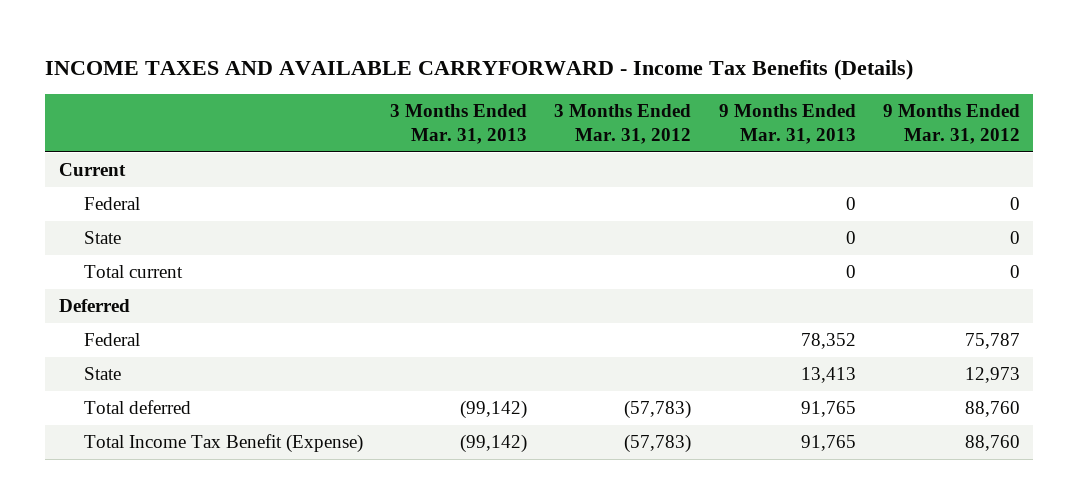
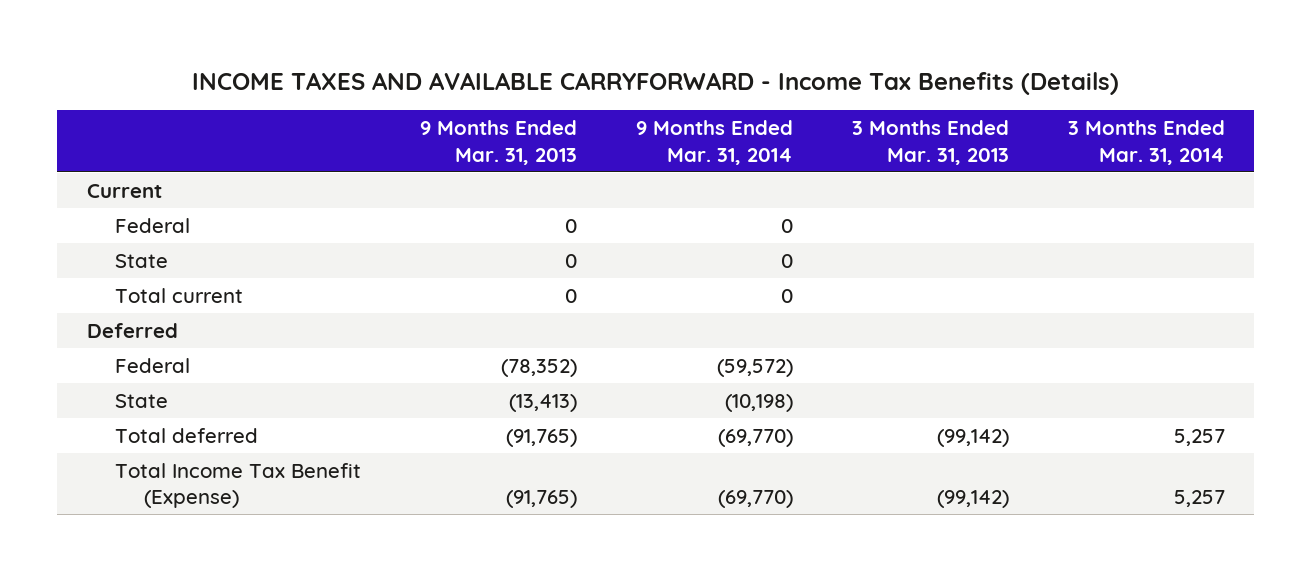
- | 3 Months Ended Mar. 31, 2013 | 3 Months Ended Mar. 31, 2012 | 9 Months Ended Mar. 31, 2013 | 9 Months Ended Mar. 31, 2012
+ | 9 Months Ended Mar. 31, 2013 | 9 Months Ended Mar. 31, 2014 | 3 Months Ended Mar. 31, 2013 | 3 Months Ended Mar. 31, 2014
- Federal | | | 78,352 | 75,787
- State | | | 13,413 | 12,973
- Total deferred | (99,142) | (57,783) | 91,765 | 88,760
- Total Income Tax Benefit (Expense) | (99,142) | (57,783) | 91,765 | 88,760
+ Federal | (78,352) | (59,572) | |
+ State | (13,413) | (10,198) | |
+ Total deferred | (91,765) | (69,770) | (99,142) | 5,257
+ Total Income Tax Benefit (Expense) | (91,765) | (69,770) | (99,142) | 5,257

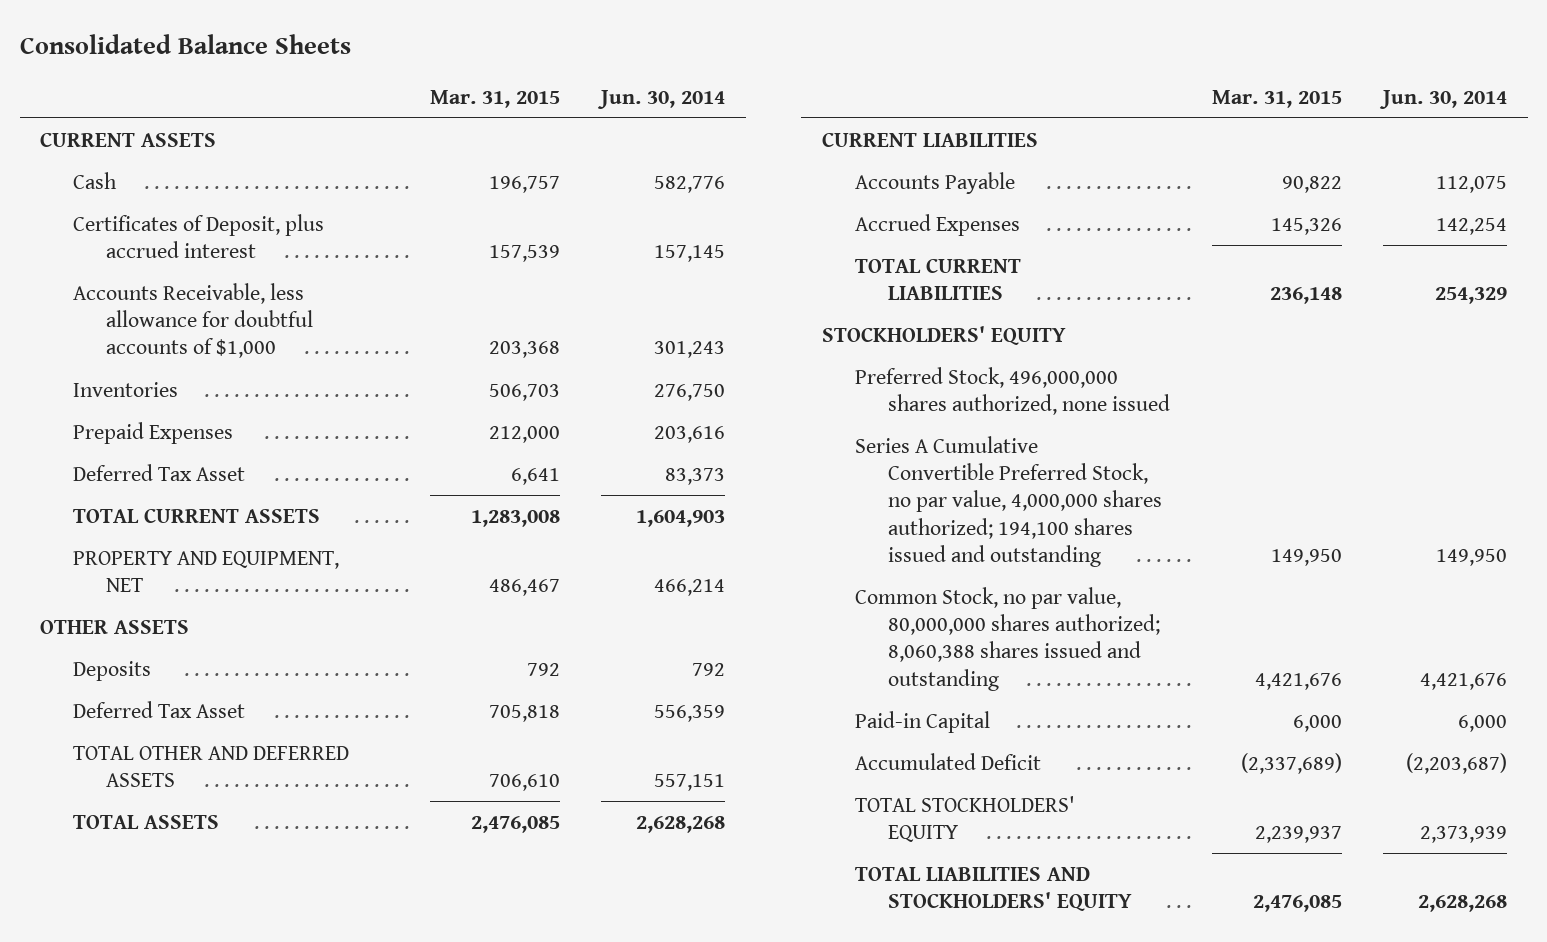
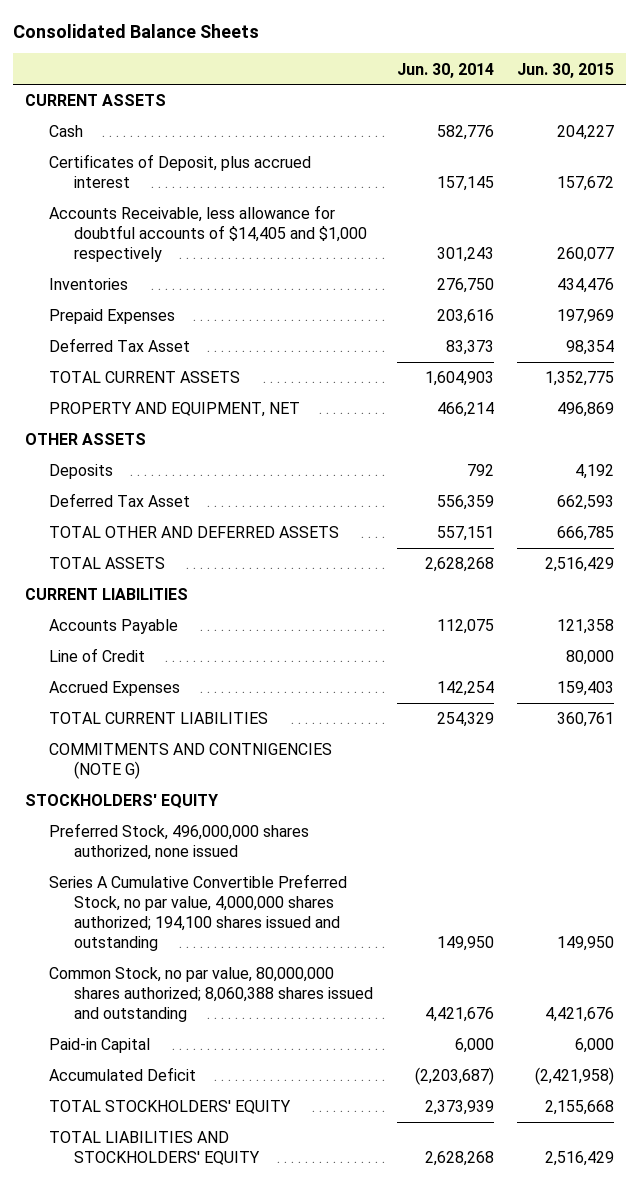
- | Mar. 31, 2015 | Jun. 30, 2014
+ | Jun. 30, 2014 | Jun. 30, 2015
- Accounts Receivable, less allowance for doubtful accounts of $1,000 | 203,368 | 301,243
+ Accounts Receivable, less allowance for doubtful accounts of $14,405 and $1,000 respectively | 301,243 | 260,077
+ Line of Credit | | 80,000
+ COMMITMENTS AND CONTNIGENCIES (NOTE G)

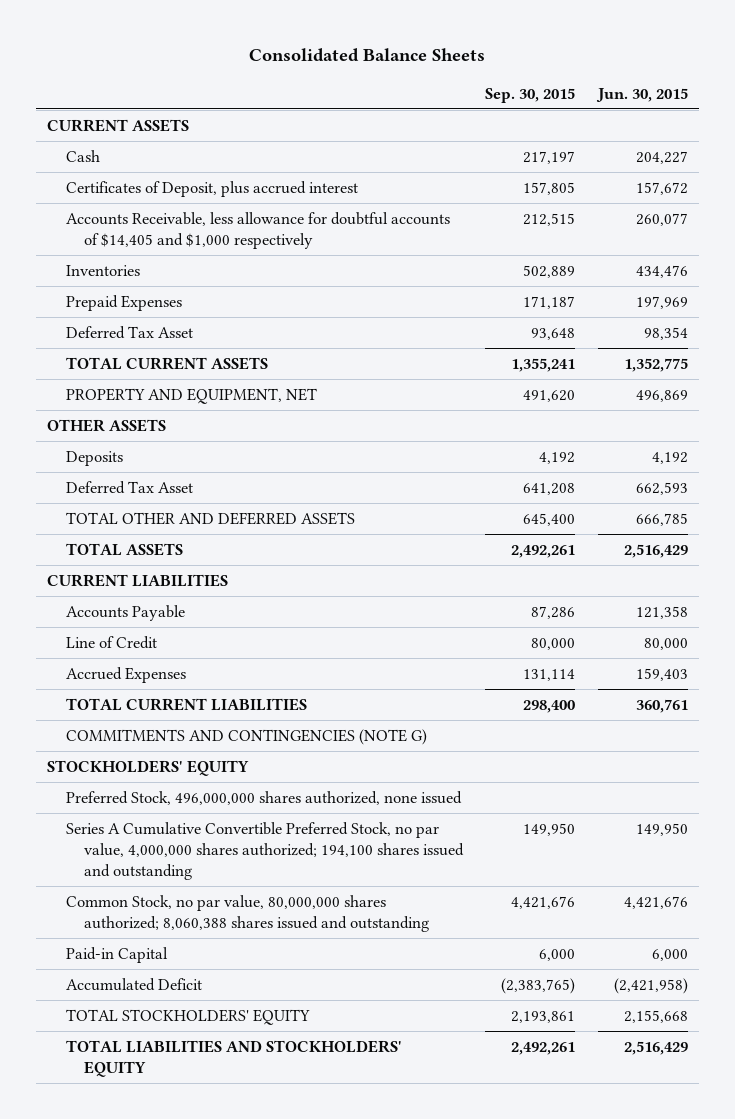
- | Jun. 30, 2014 | Jun. 30, 2015
+ | Sep. 30, 2015 | Jun. 30, 2015
- COMMITMENTS AND CONTNIGENCIES (NOTE G)
+ COMMITMENTS AND CONTINGENCIES (NOTE G)

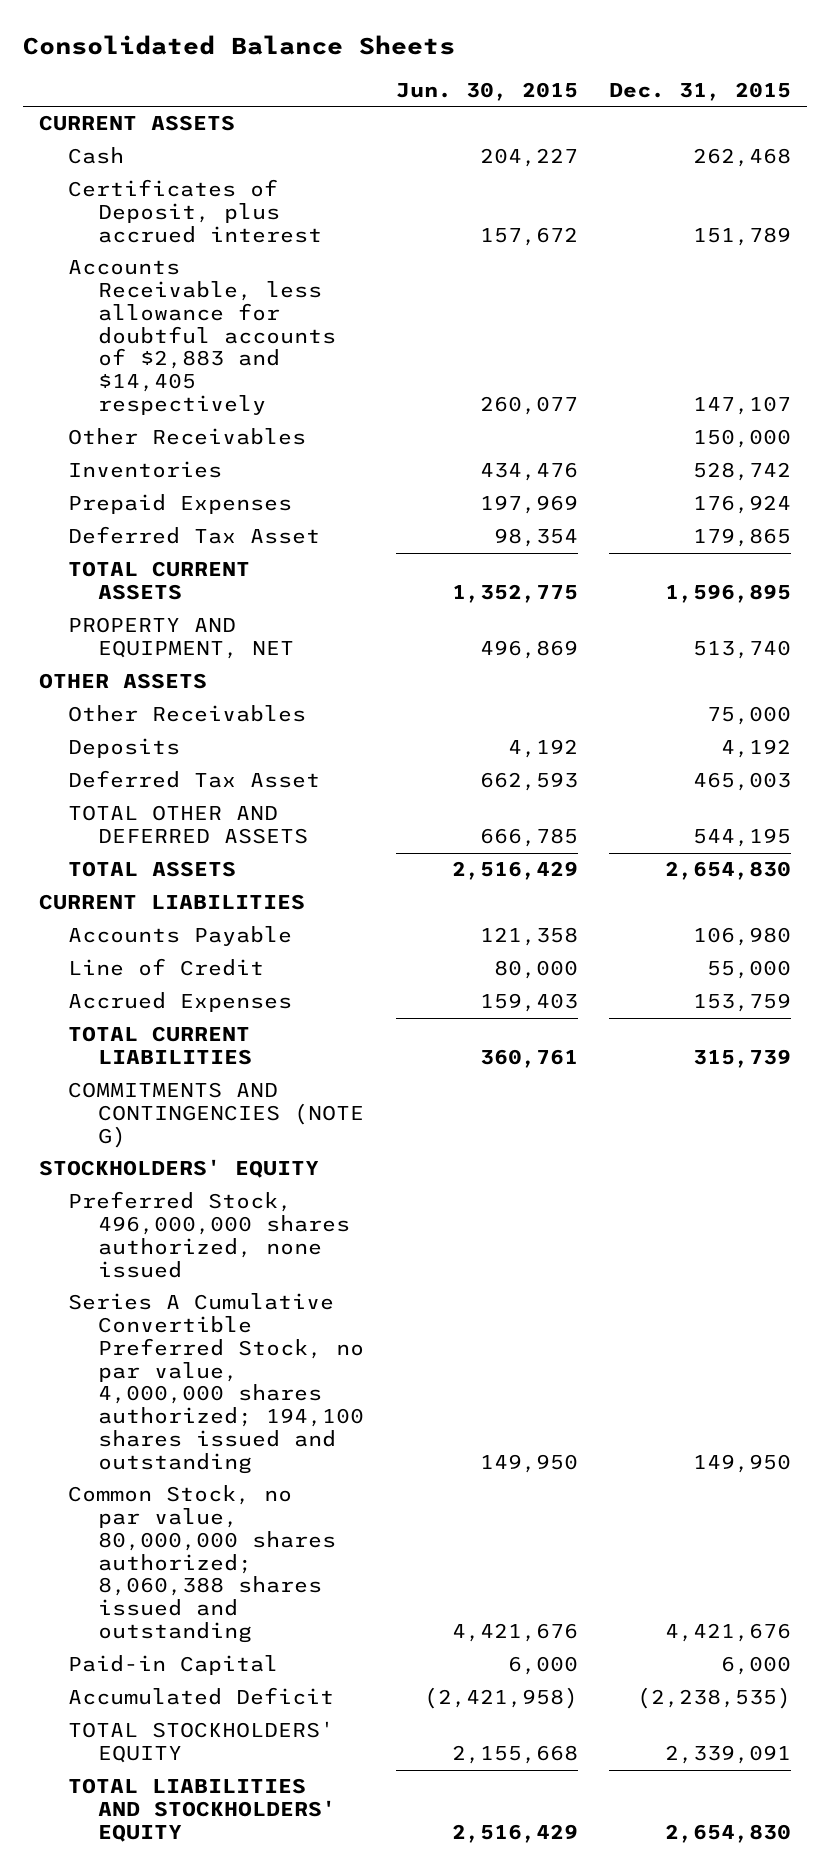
- | Sep. 30, 2015 | Jun. 30, 2015
+ | Jun. 30, 2015 | Dec. 31, 2015
- Accounts Receivable, less allowance for doubtful accounts of $14,405 and $1,000 respectively | 212,515 | 260,077
+ Accounts Receivable, less allowance for doubtful accounts of $2,883 and $14,405 respectively | 260,077 | 147,107
+ Other Receivables | | 150,000
+ Other Receivables | | 75,000

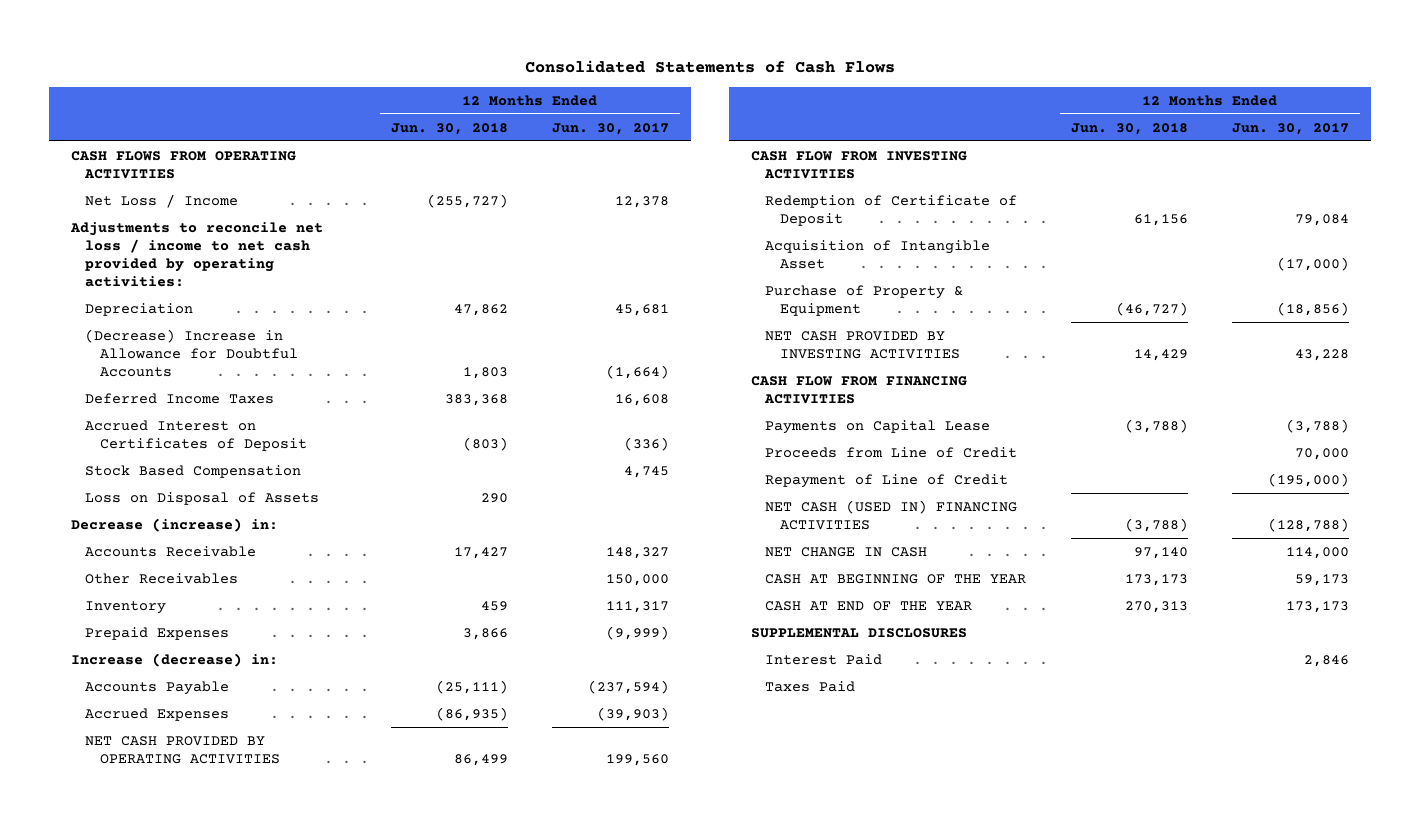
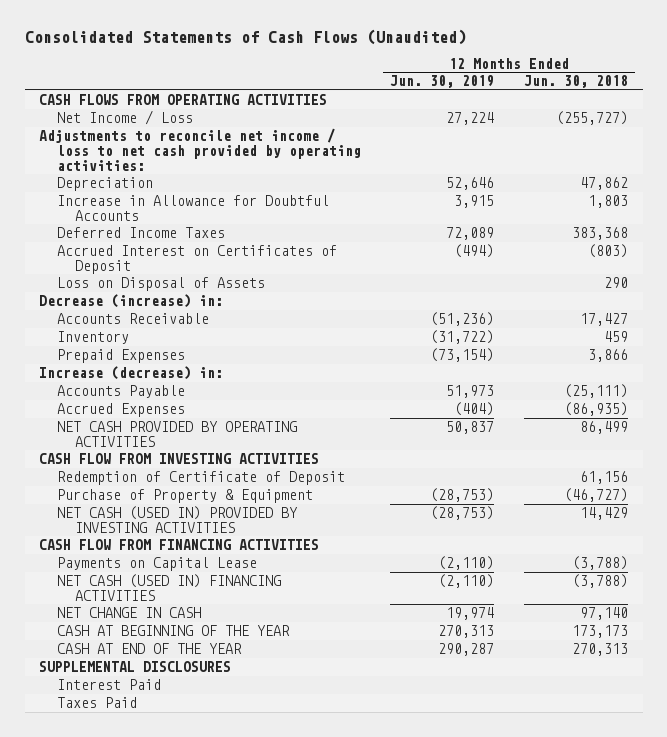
- Consolidated Statements of Cash Flows
+ Consolidated Statements of Cash Flows (Unaudited)
- | 12 Months Ended Jun. 30, 2018 | 12 Months Ended Jun. 30, 2017
+ | 12 Months Ended Jun. 30, 2019 | 12 Months Ended Jun. 30, 2018
- Net Loss / Income | (255,727) | 12,378
- Adjustments to reconcile net loss / income to net cash provided by operating activities:
+ Net Income / Loss | 27,224 | (255,727)
+ Adjustments to reconcile net income / loss to net cash provided by operating activities:
- (Decrease) Increase in Allowance for Doubtful Accounts | 1,803 | (1,664)
+ Increase in Allowance for Doubtful Accounts | 3,915 | 1,803
- Stock Based Compensation | | 4,745
- Other Receivables | | 150,000
- Acquisition of Intangible Asset | | (17,000)
- NET CASH PROVIDED BY INVESTING ACTIVITIES | 14,429 | 43,228
+ NET CASH (USED IN) PROVIDED BY INVESTING ACTIVITIES | (28,753) | 14,429
- Proceeds from Line of Credit | | 70,000
- Repayment of Line of Credit | | (195,000)

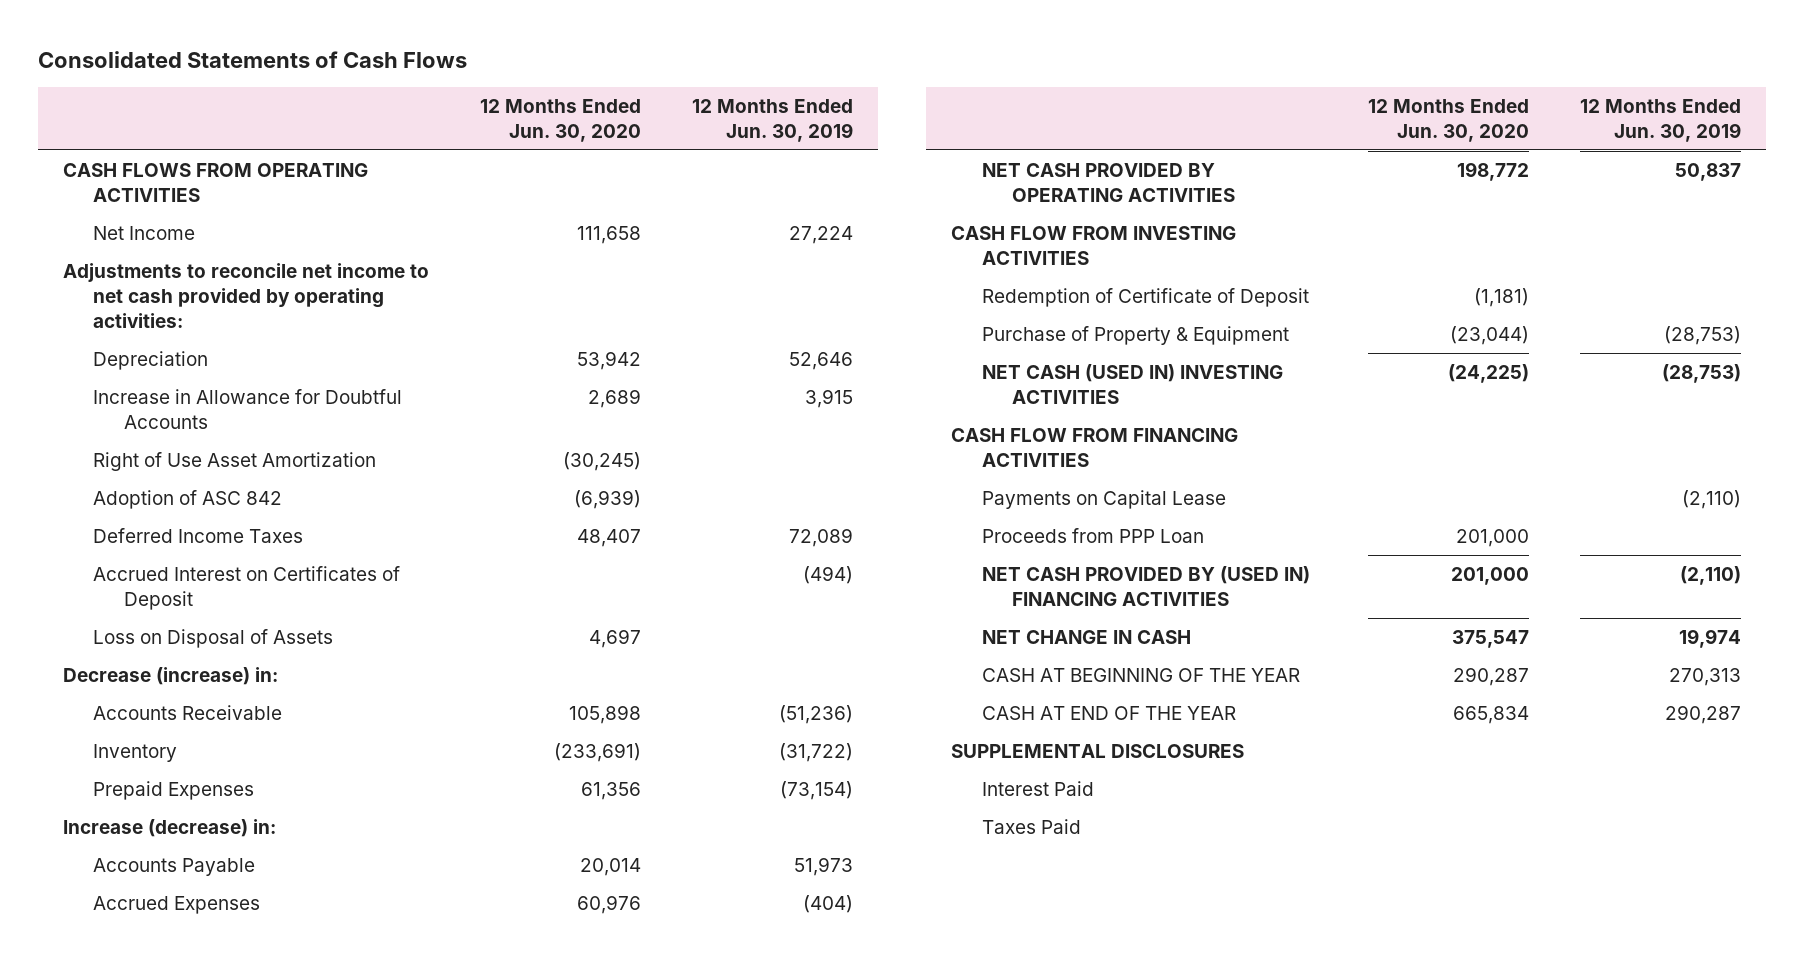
- Consolidated Statements of Cash Flows (Unaudited)
+ Consolidated Statements of Cash Flows
- | 12 Months Ended Jun. 30, 2019 | 12 Months Ended Jun. 30, 2018
+ | 12 Months Ended Jun. 30, 2020 | 12 Months Ended Jun. 30, 2019
- Net Income / Loss | 27,224 | (255,727)
- Adjustments to reconcile net income / loss to net cash provided by operating activities:
+ Net Income | 111,658 | 27,224
+ Adjustments to reconcile net income to net cash provided by operating activities:
+ Right of Use Asset Amortization | (30,245) |
+ Adoption of ASC 842 | (6,939) |
- NET CASH (USED IN) PROVIDED BY INVESTING ACTIVITIES | (28,753) | 14,429
+ NET CASH (USED IN) INVESTING ACTIVITIES | (24,225) | (28,753)
- NET CASH (USED IN) FINANCING ACTIVITIES | (2,110) | (3,788)
+ Proceeds from PPP Loan | 201,000 |
+ NET CASH PROVIDED BY (USED IN) FINANCING ACTIVITIES | 201,000 | (2,110)

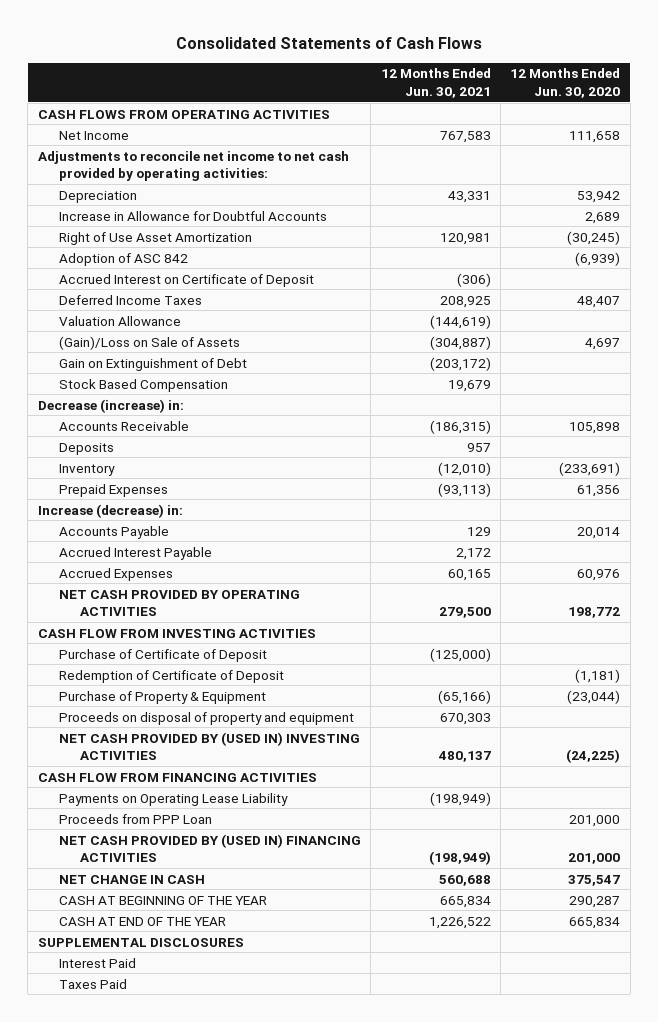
- | 12 Months Ended Jun. 30, 2020 | 12 Months Ended Jun. 30, 2019
+ | 12 Months Ended Jun. 30, 2021 | 12 Months Ended Jun. 30, 2020
+ Accrued Interest on Certificate of Deposit | (306) |
- Accrued Interest on Certificates of Deposit | | (494)
- Loss on Disposal of Assets | 4,697 |
+ Valuation Allowance | (144,619) |
+ (Gain)/Loss on Sale of Assets | (304,887) | 4,697
+ Gain on Extinguishment of Debt | (203,172) |
+ Stock Based Compensation | 19,679 |
+ Deposits | 957 |
+ Accrued Interest Payable | 2,172 |
+ Purchase of Certificate of Deposit | (125,000) |
- NET CASH (USED IN) INVESTING ACTIVITIES | (24,225) | (28,753)
+ Proceeds on disposal of property and equipment | 670,303 |
+ NET CASH PROVIDED BY (USED IN) INVESTING ACTIVITIES | 480,137 | (24,225)
- Payments on Capital Lease | | (2,110)
+ Payments on Operating Lease Liability | (198,949) |

